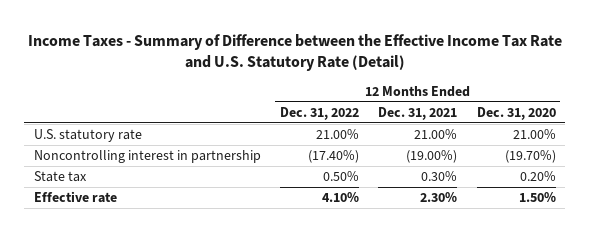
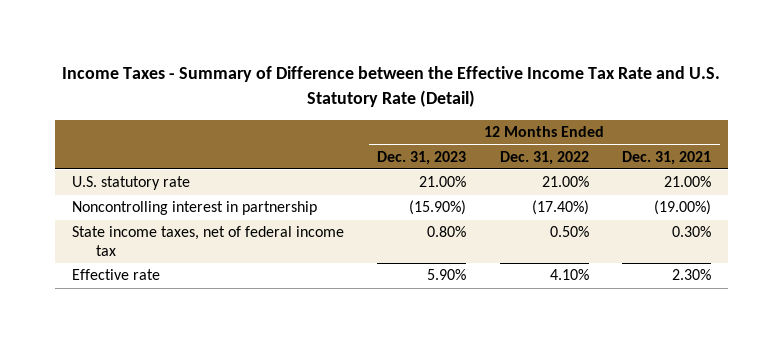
- | 12 Months Ended Dec. 31, 2022 | 12 Months Ended Dec. 31, 2021 | 12 Months Ended Dec. 31, 2020
+ | 12 Months Ended Dec. 31, 2023 | 12 Months Ended Dec. 31, 2022 | 12 Months Ended Dec. 31, 2021
- State tax | 0.50% | 0.30% | 0.20%
+ State income taxes, net of federal income tax | 0.80% | 0.50% | 0.30%

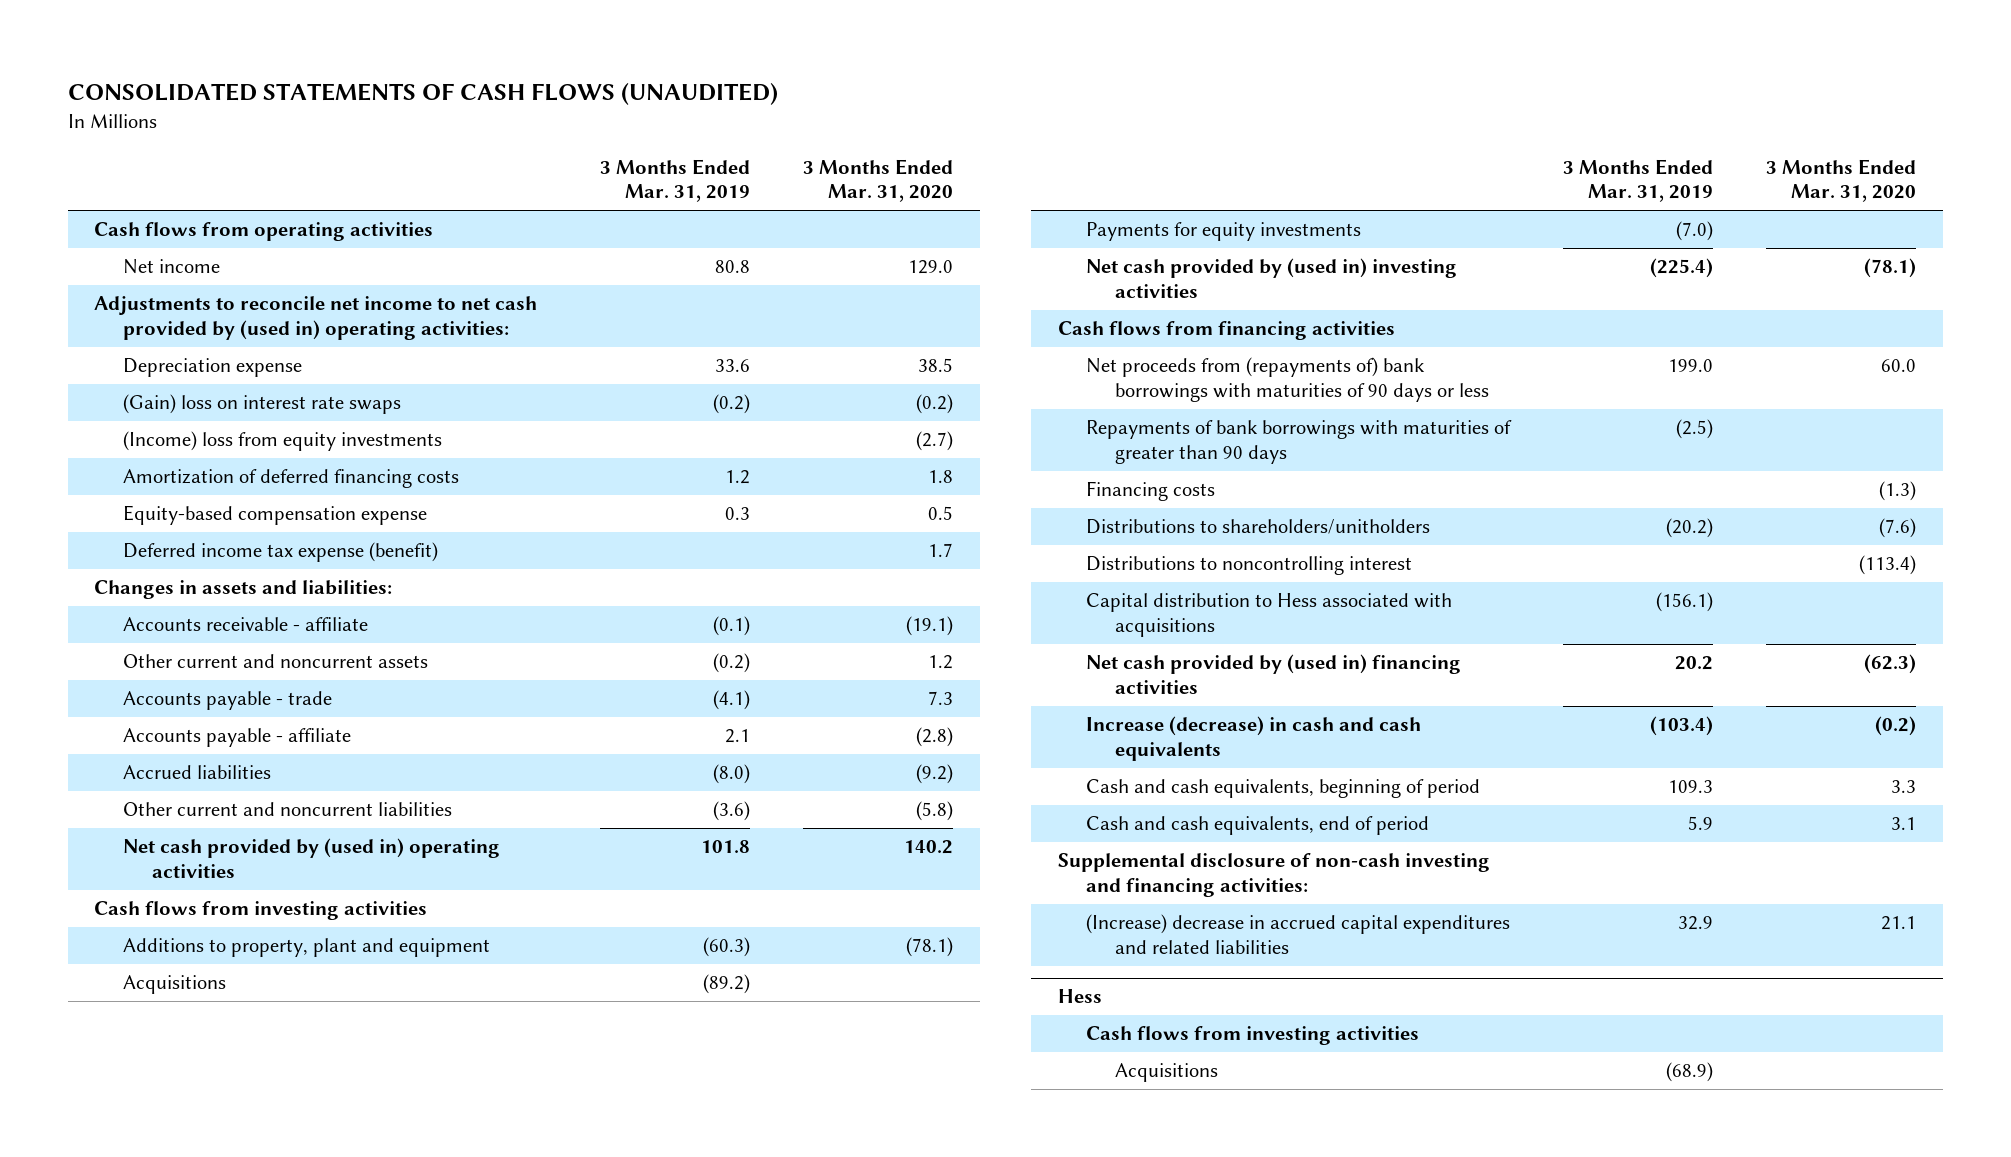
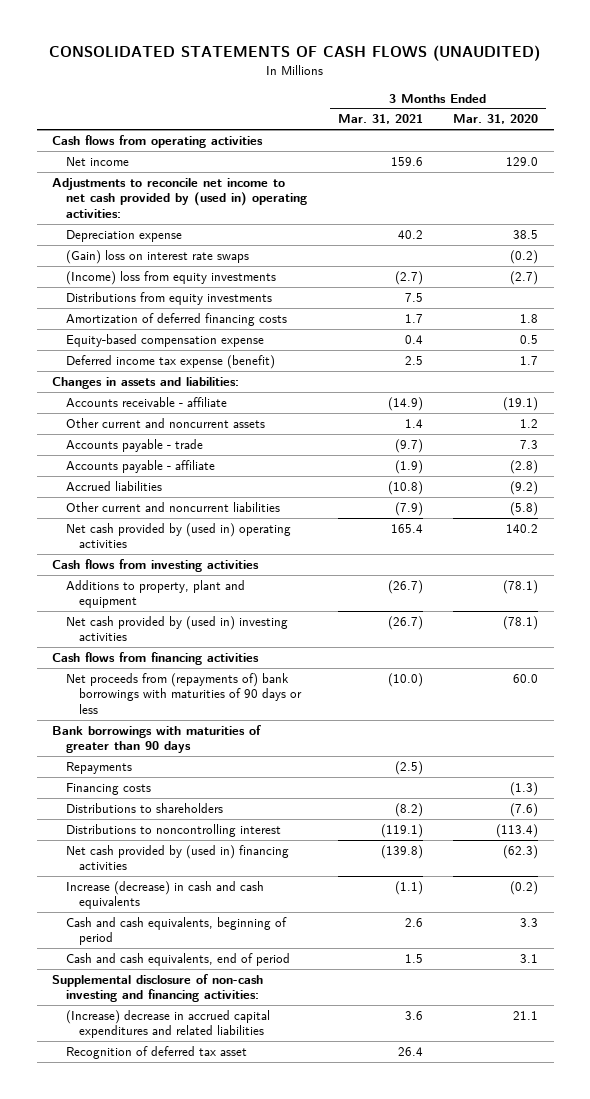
- | 3 Months Ended Mar. 31, 2019 | 3 Months Ended Mar. 31, 2020
+ | 3 Months Ended Mar. 31, 2021 | 3 Months Ended Mar. 31, 2020
+ Distributions from equity investments | 7.5 |
- Acquisitions | (89.2) |
- Payments for equity investments | (7.0) |
- Repayments of bank borrowings with maturities of greater than 90 days | (2.5) |
+ Bank borrowings with maturities of greater than 90 days
+ Repayments | (2.5) |
- Distributions to shareholders/unitholders | (20.2) | (7.6)
+ Distributions to shareholders | (8.2) | (7.6)
- Capital distribution to Hess associated with acquisitions | (156.1) |
- Hess
- Cash flows from investing activities
- Acquisitions | (68.9) |
+ Recognition of deferred tax asset | 26.4 |

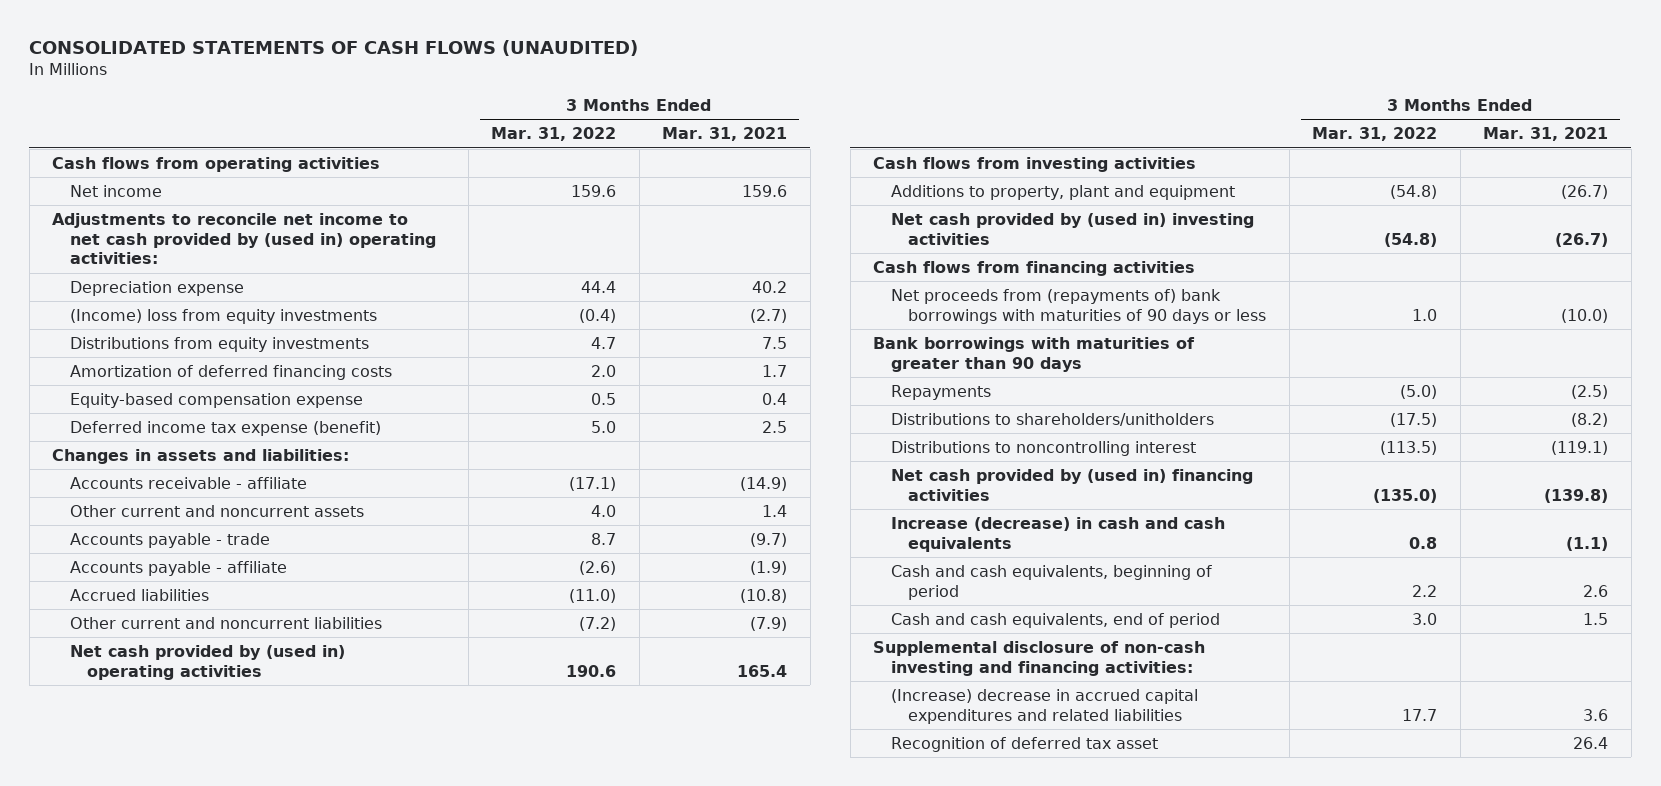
- | 3 Months Ended Mar. 31, 2021 | 3 Months Ended Mar. 31, 2020
+ | 3 Months Ended Mar. 31, 2022 | 3 Months Ended Mar. 31, 2021
- (Gain) loss on interest rate swaps | | (0.2)
- Financing costs | | (1.3)
- Distributions to shareholders | (8.2) | (7.6)
+ Distributions to shareholders/unitholders | (17.5) | (8.2)

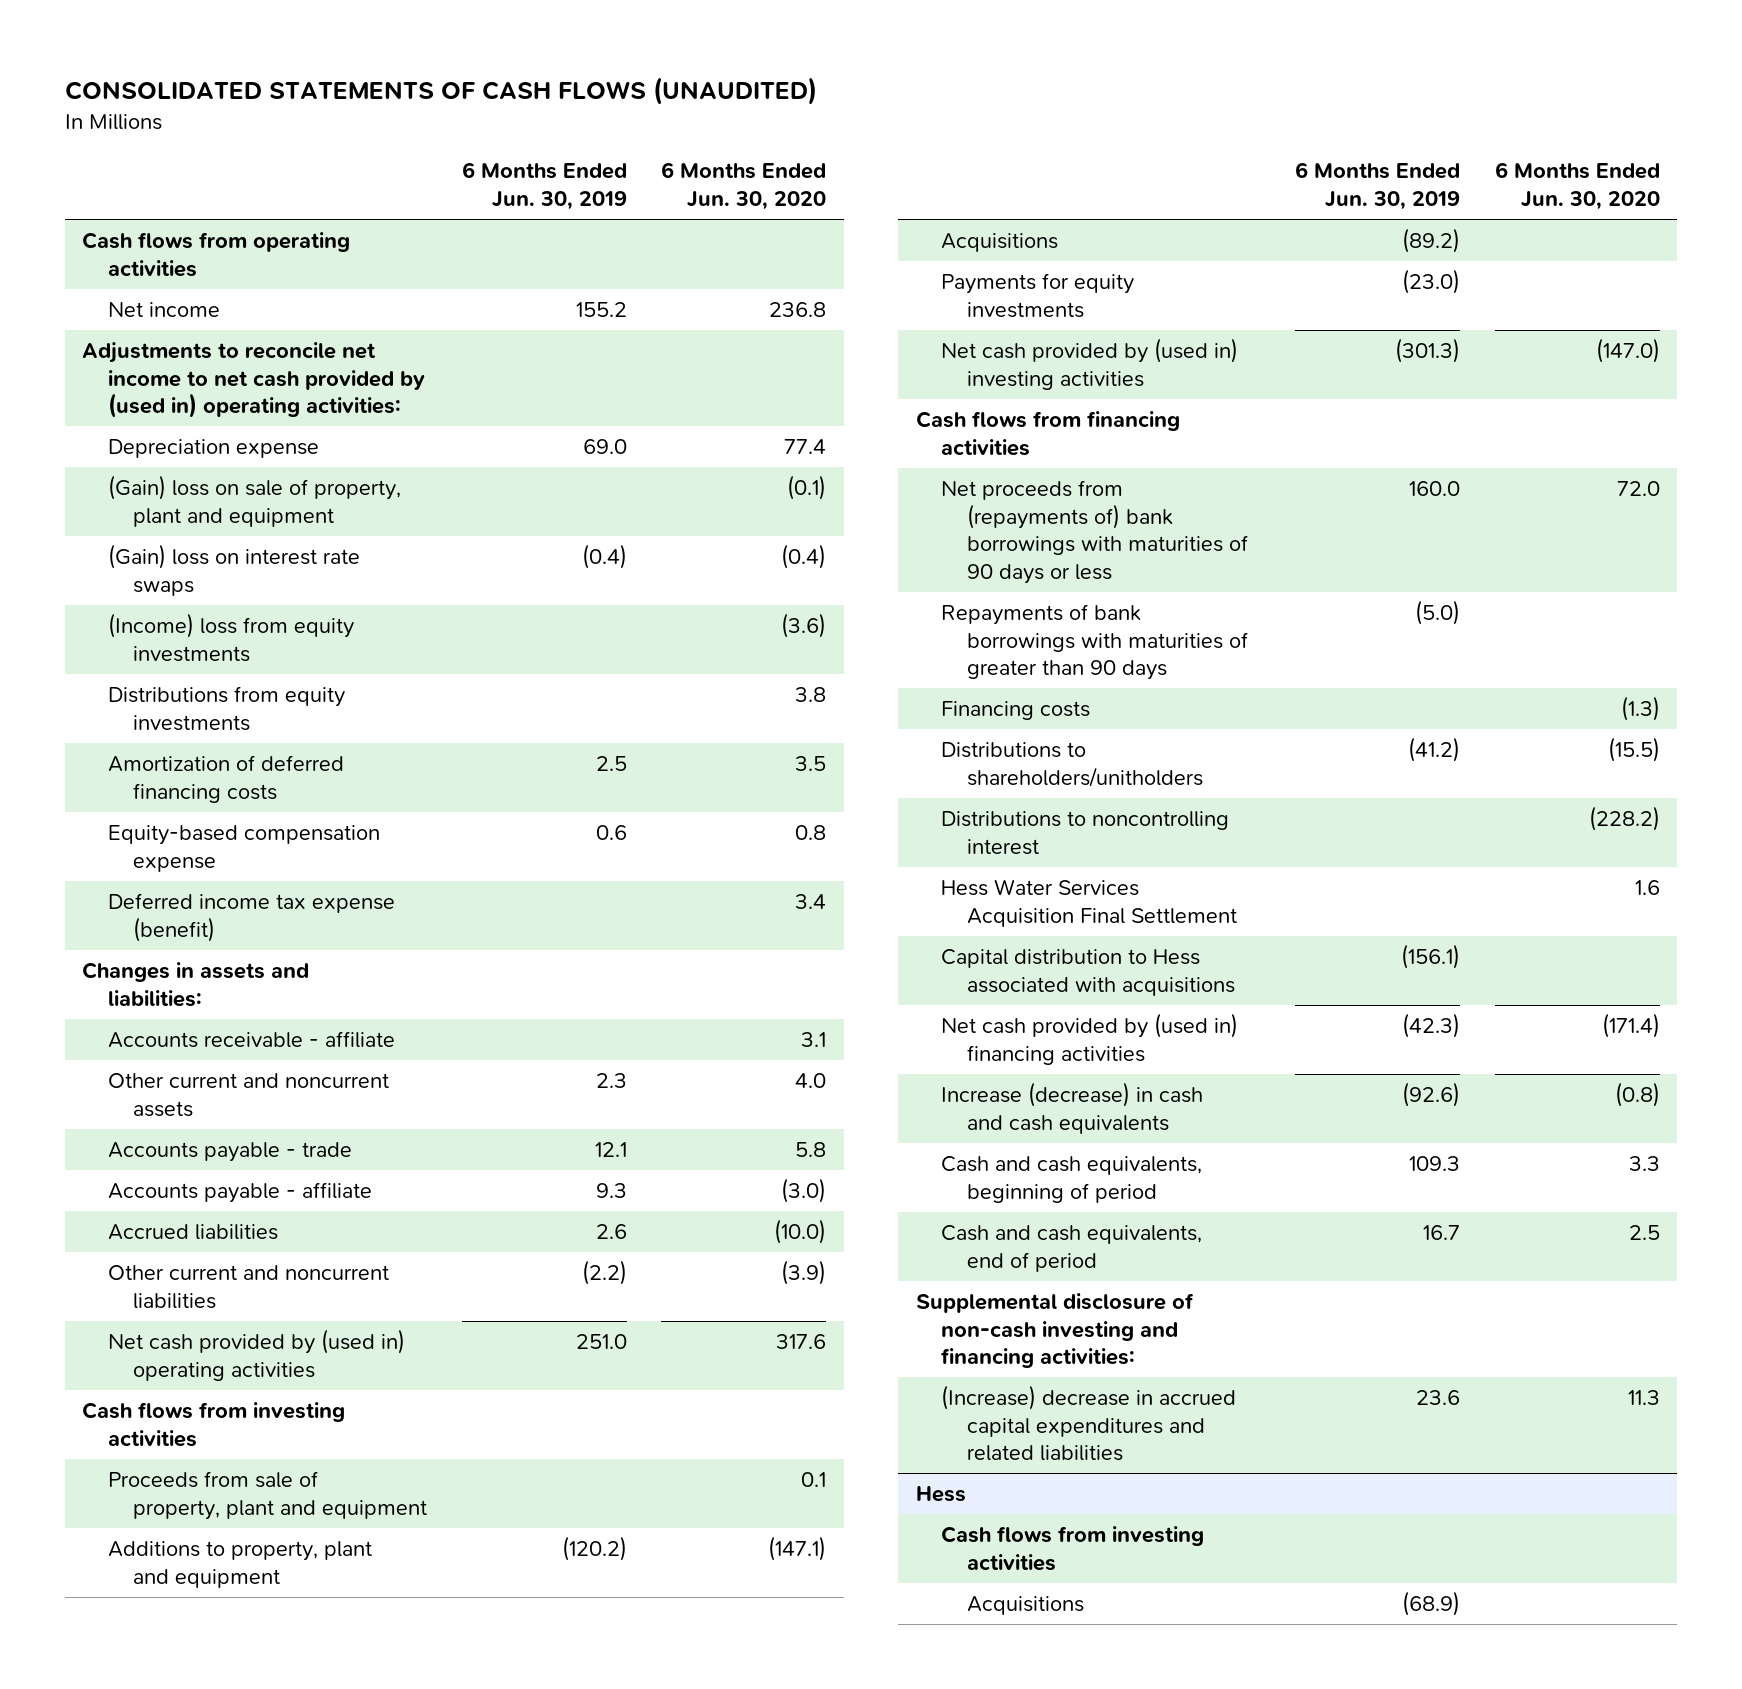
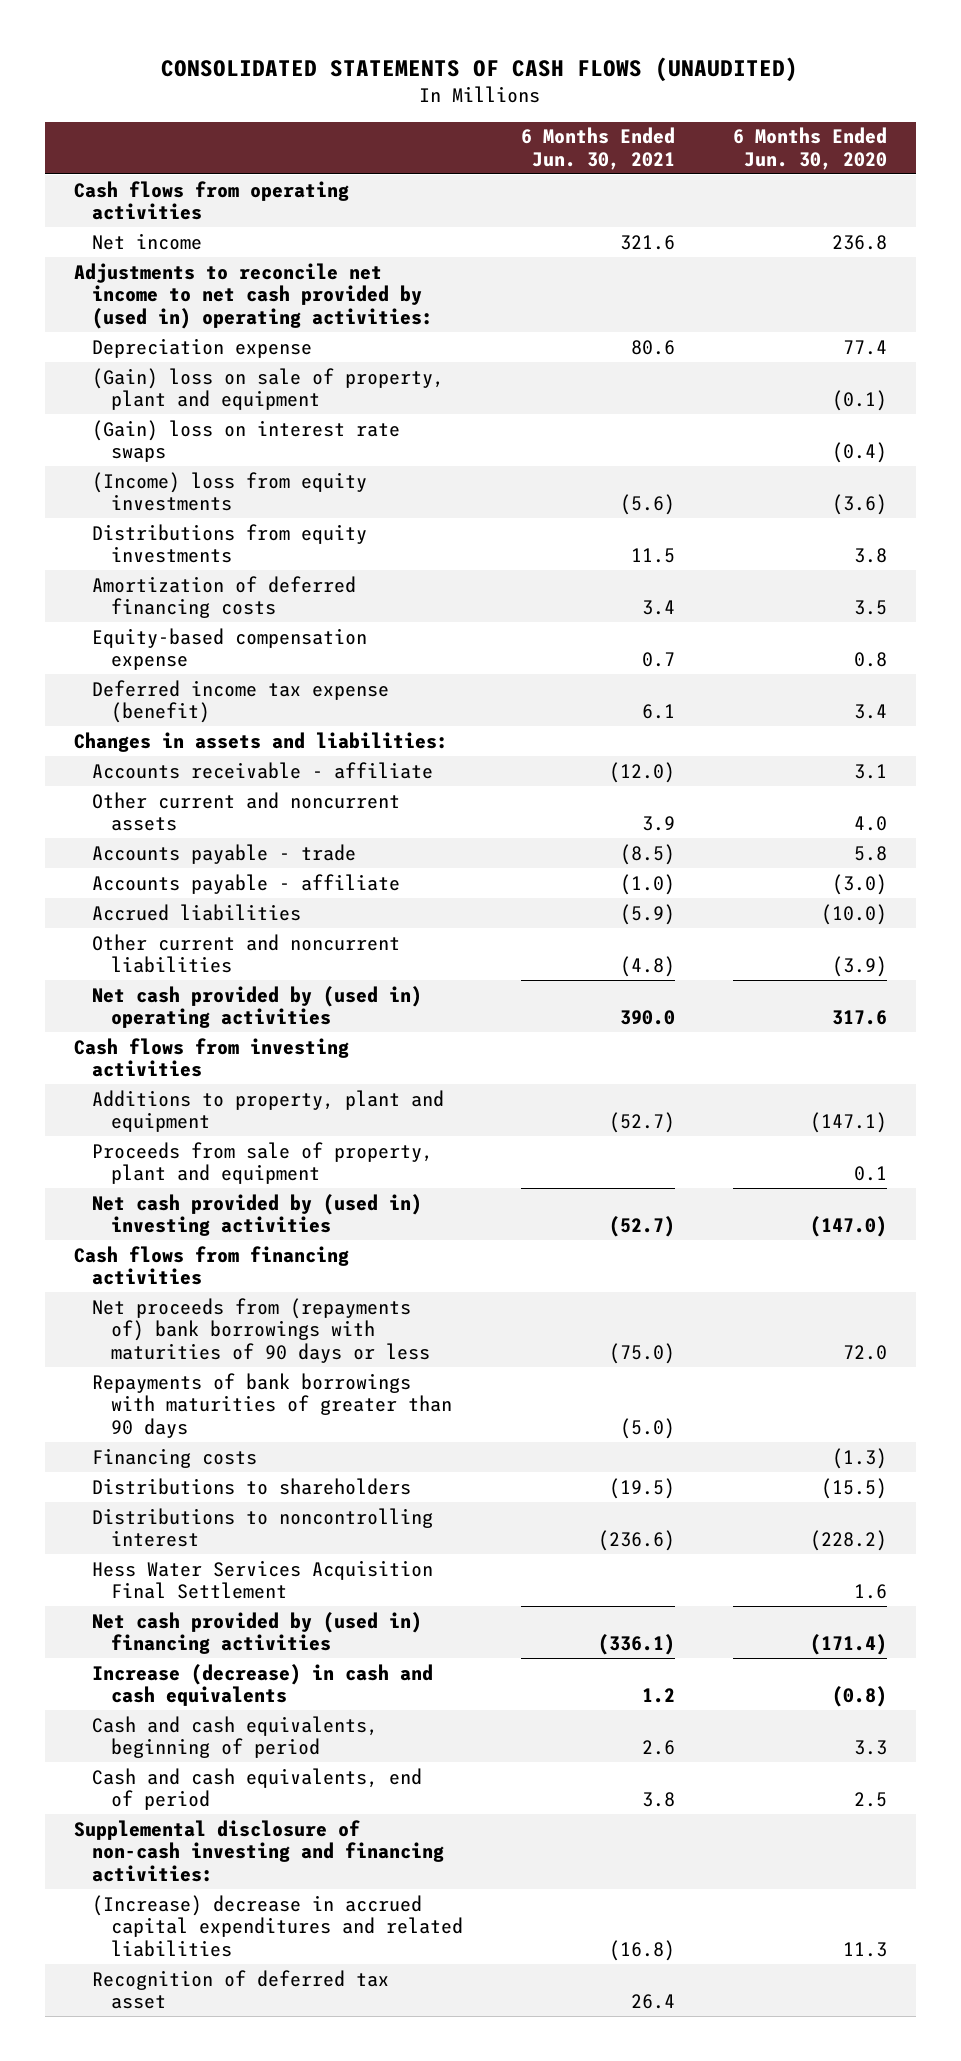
- | 6 Months Ended Jun. 30, 2019 | 6 Months Ended Jun. 30, 2020
+ | 6 Months Ended Jun. 30, 2021 | 6 Months Ended Jun. 30, 2020
- Acquisitions | (89.2) |
- Payments for equity investments | (23.0) |
moved down: Proceeds from sale of property, plant and equipment | | 0.1
- Distributions to shareholders/unitholders | (41.2) | (15.5)
+ Distributions to shareholders | (19.5) | (15.5)
- Capital distribution to Hess associated with acquisitions | (156.1) |
- Hess
- Cash flows from investing activities
- Acquisitions | (68.9) |
+ Recognition of deferred tax asset | 26.4 |

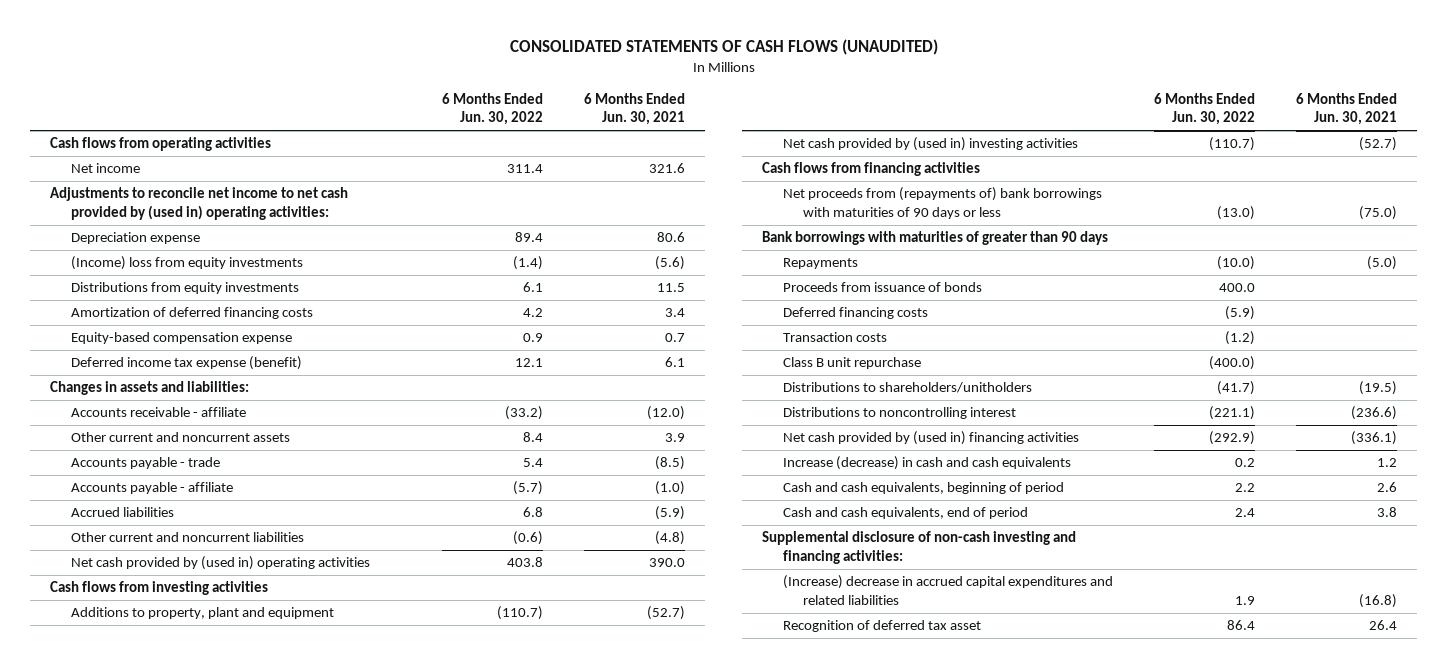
- | 6 Months Ended Jun. 30, 2021 | 6 Months Ended Jun. 30, 2020
+ | 6 Months Ended Jun. 30, 2022 | 6 Months Ended Jun. 30, 2021
- (Gain) loss on sale of property, plant and equipment | | (0.1)
- (Gain) loss on interest rate swaps | | (0.4)
- Proceeds from sale of property, plant and equipment | | 0.1
- Repayments of bank borrowings with maturities of greater than 90 days | (5.0) |
- Financing costs | | (1.3)
- Distributions to shareholders | (19.5) | (15.5)
+ Bank borrowings with maturities of greater than 90 days
+ Repayments | (10.0) | (5.0)
+ Proceeds from issuance of bonds | 400.0 |
+ Deferred financing costs | (5.9) |
+ Transaction costs | (1.2) |
+ Class B unit repurchase | (400.0) |
+ Distributions to shareholders/unitholders | (41.7) | (19.5)
- Hess Water Services Acquisition Final Settlement | | 1.6

